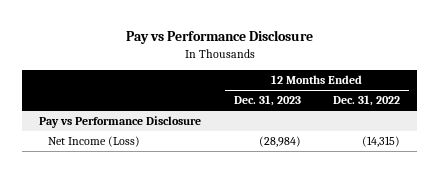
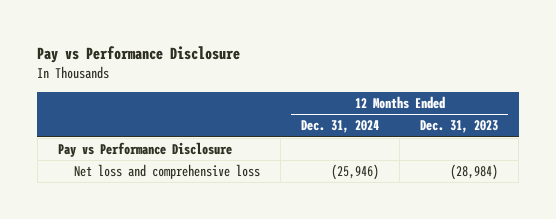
- | 12 Months Ended Dec. 31, 2023 | 12 Months Ended Dec. 31, 2022
+ | 12 Months Ended Dec. 31, 2024 | 12 Months Ended Dec. 31, 2023
- Net Income (Loss) | (28,984) | (14,315)
+ Net loss and comprehensive loss | (25,946) | (28,984)

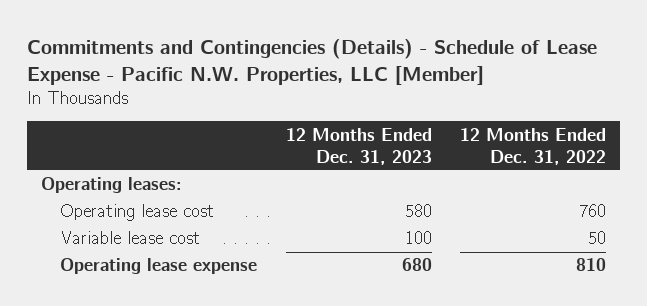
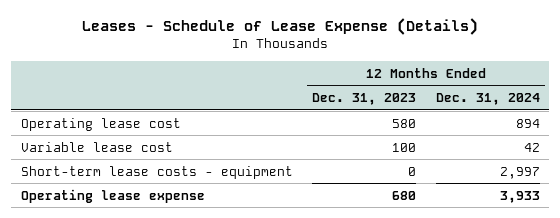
- Commitments and Contingencies (Details) - Schedule of Lease Expense - Pacific N.W. Properties, LLC [Member]
+ Leases - Schedule of Lease Expense (Details)
- | 12 Months Ended Dec. 31, 2023 | 12 Months Ended Dec. 31, 2022
+ | 12 Months Ended Dec. 31, 2023 | 12 Months Ended Dec. 31, 2024
- Operating leases:
+ Short-term lease costs - equipment | 0 | 2,997

